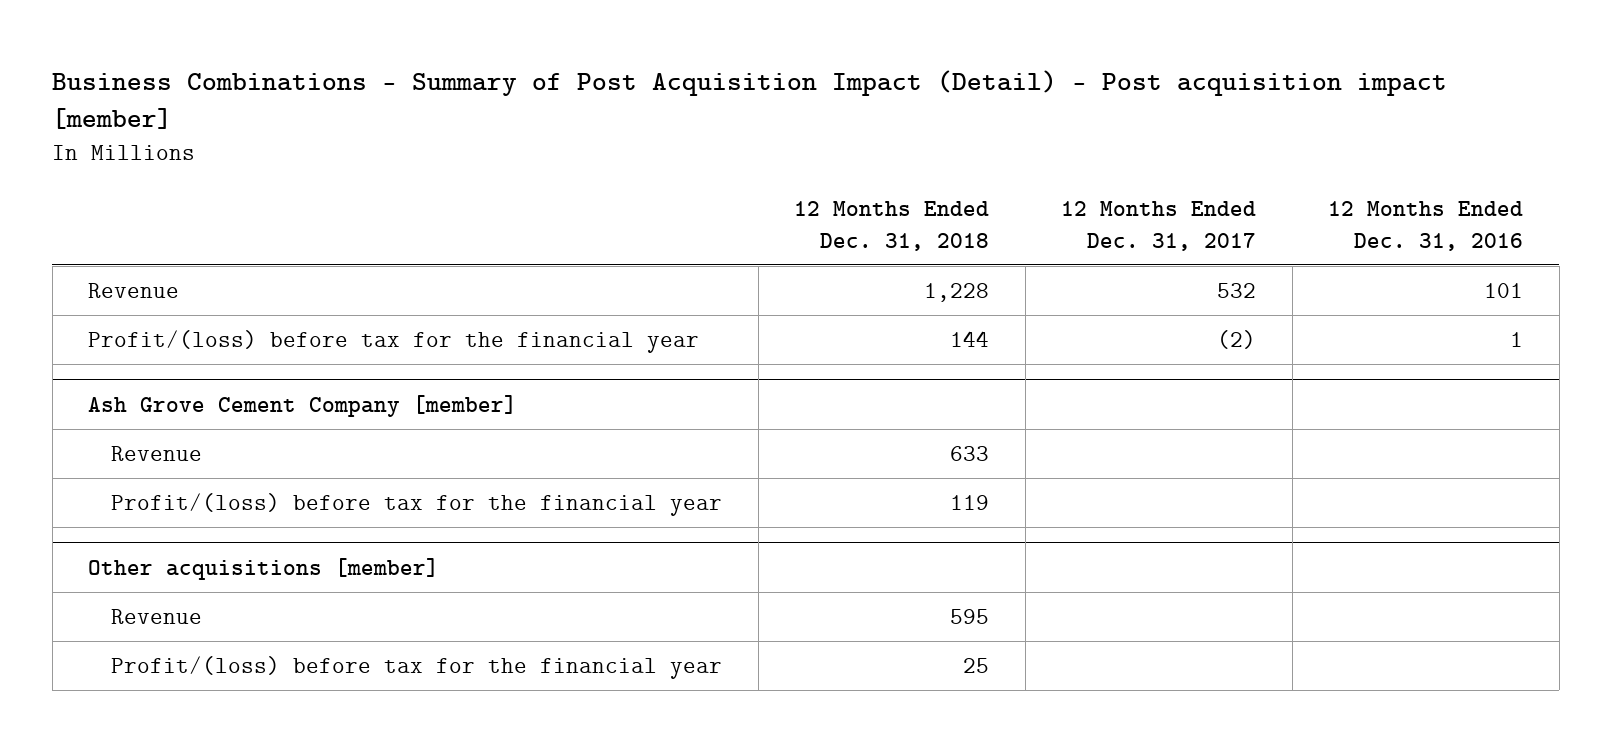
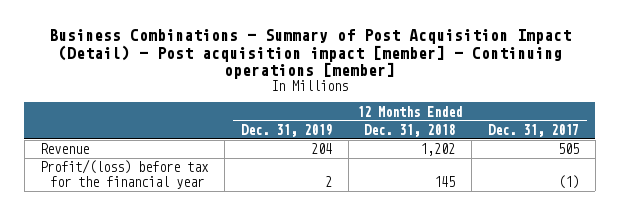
- Business Combinations - Summary of Post Acquisition Impact (Detail) - Post acquisition impact [member]
+ Business Combinations - Summary of Post Acquisition Impact (Detail) - Post acquisition impact [member] - Continuing operations [member]
- | 12 Months Ended Dec. 31, 2018 | 12 Months Ended Dec. 31, 2017 | 12 Months Ended Dec. 31, 2016
+ | 12 Months Ended Dec. 31, 2019 | 12 Months Ended Dec. 31, 2018 | 12 Months Ended Dec. 31, 2017
- Revenue | 1,228 | 532 | 101
- Profit/(loss) before tax for the financial year | 144 | (2) | 1
- Ash Grove Cement Company [member]
- Revenue | 633 | |
- Profit/(loss) before tax for the financial year | 119 | |
- Other acquisitions [member]
- Revenue | 595 | |
- Profit/(loss) before tax for the financial year | 25 | |
+ Revenue | 204 | 1,202 | 505
+ Profit/(loss) before tax for the financial year | 2 | 145 | (1)

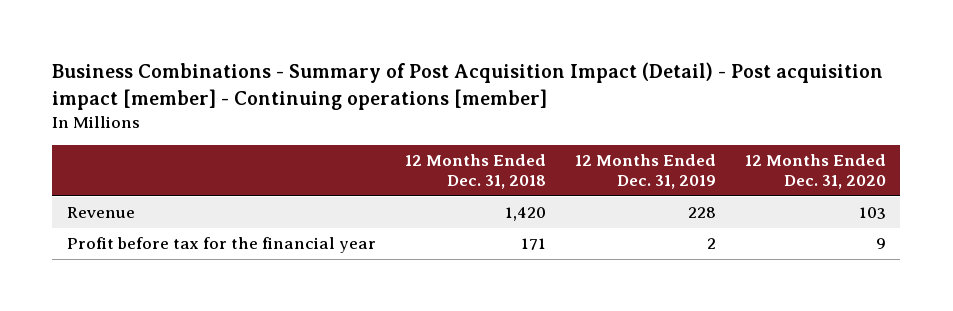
- | 12 Months Ended Dec. 31, 2019 | 12 Months Ended Dec. 31, 2018 | 12 Months Ended Dec. 31, 2017
+ | 12 Months Ended Dec. 31, 2018 | 12 Months Ended Dec. 31, 2019 | 12 Months Ended Dec. 31, 2020
- Revenue | 204 | 1,202 | 505
- Profit/(loss) before tax for the financial year | 2 | 145 | (1)
+ Revenue | 1,420 | 228 | 103
+ Profit before tax for the financial year | 171 | 2 | 9

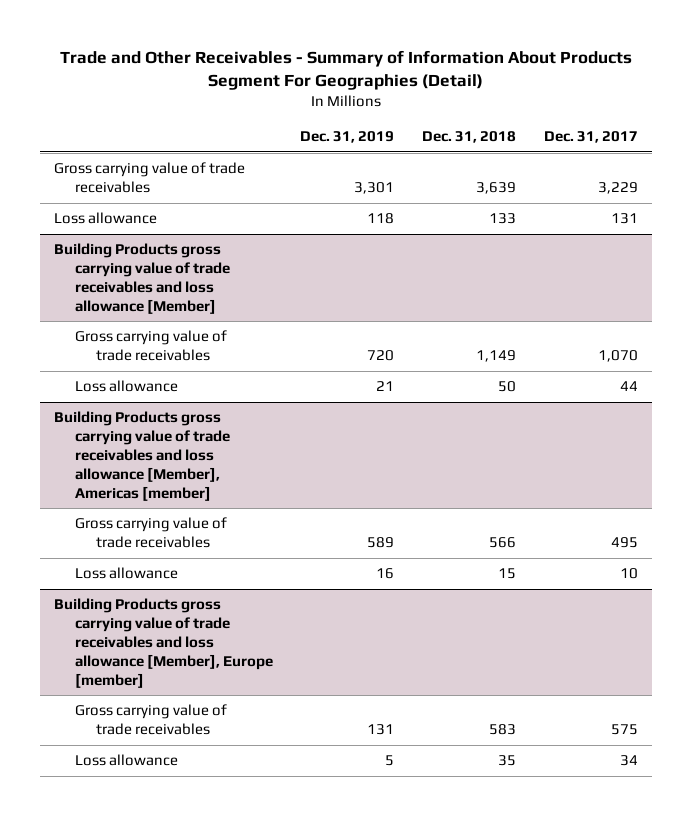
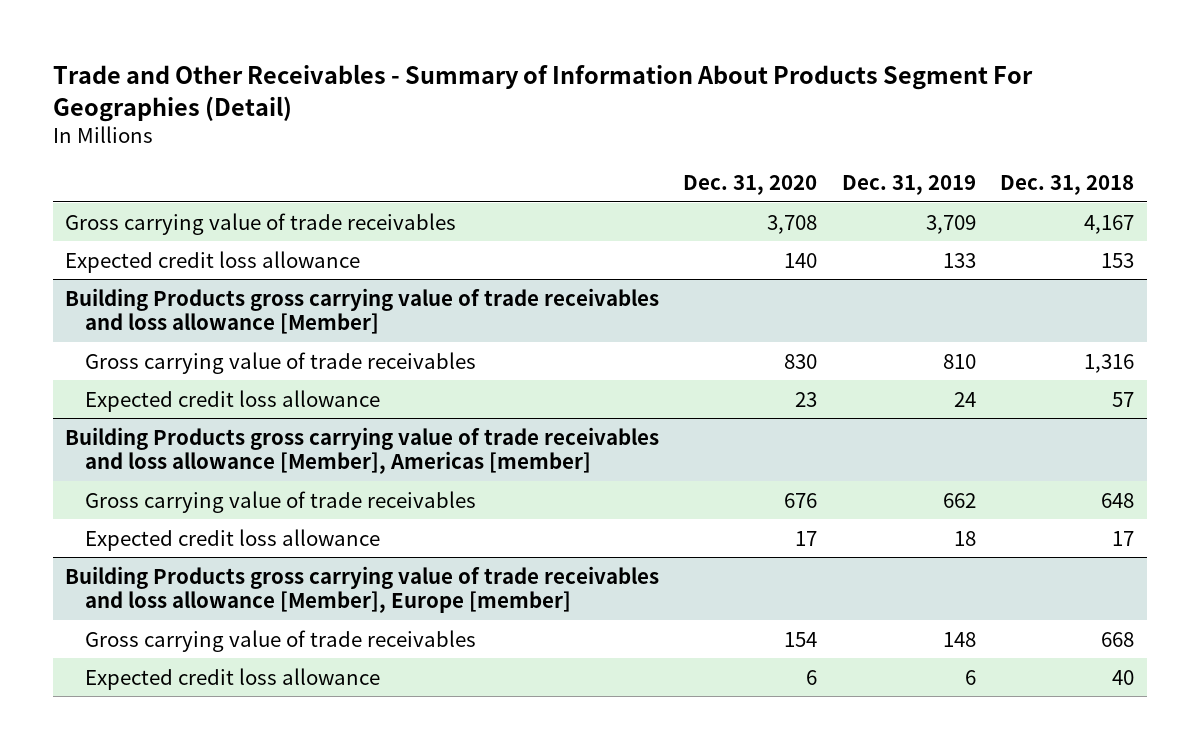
- | Dec. 31, 2019 | Dec. 31, 2018 | Dec. 31, 2017
+ | Dec. 31, 2020 | Dec. 31, 2019 | Dec. 31, 2018
- Gross carrying value of trade receivables | 3,301 | 3,639 | 3,229
- Loss allowance | 118 | 133 | 131
+ Gross carrying value of trade receivables | 3,708 | 3,709 | 4,167
+ Expected credit loss allowance | 140 | 133 | 153
@ Building Products gross carrying value of trade receivables and loss allowance [Member]
- Gross carrying value of trade receivables | 720 | 1,149 | 1,070
- Loss allowance | 21 | 50 | 44
+ Gross carrying value of trade receivables | 830 | 810 | 1,316
+ Expected credit loss allowance | 23 | 24 | 57
@ Building Products gross carrying value of trade receivables and loss allowance [Member], Americas [member]
- Gross carrying value of trade receivables | 589 | 566 | 495
- Loss allowance | 16 | 15 | 10
+ Gross carrying value of trade receivables | 676 | 662 | 648
+ Expected credit loss allowance | 17 | 18 | 17
@ Building Products gross carrying value of trade receivables and loss allowance [Member], Europe [member]
- Gross carrying value of trade receivables | 131 | 583 | 575
- Loss allowance | 5 | 35 | 34
+ Gross carrying value of trade receivables | 154 | 148 | 668
+ Expected credit loss allowance | 6 | 6 | 40

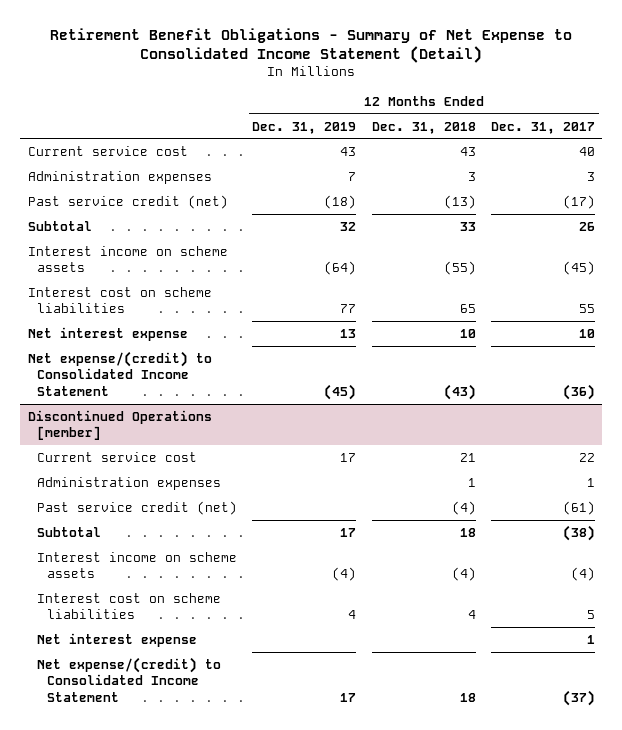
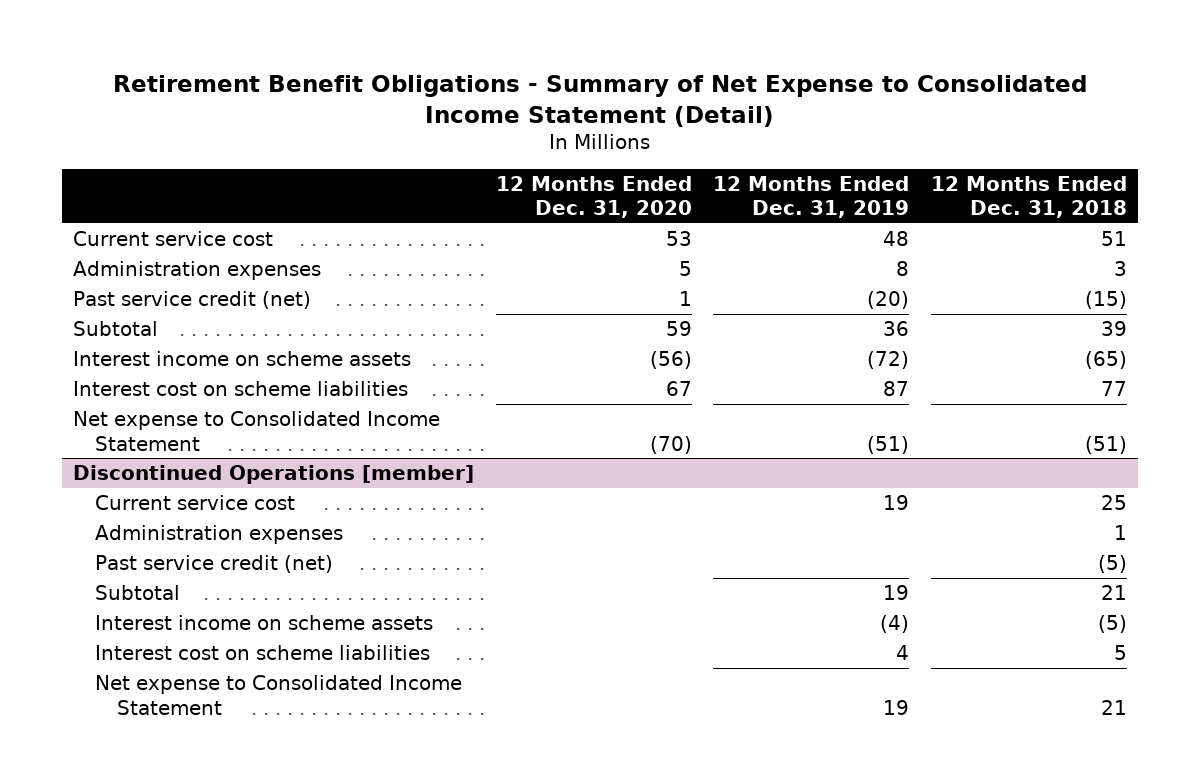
- | 12 Months Ended Dec. 31, 2019 | 12 Months Ended Dec. 31, 2018 | 12 Months Ended Dec. 31, 2017
+ | 12 Months Ended Dec. 31, 2020 | 12 Months Ended Dec. 31, 2019 | 12 Months Ended Dec. 31, 2018
- Current service cost | 43 | 43 | 40
- Administration expenses | 7 | 3 | 3
- Past service credit (net) | (18) | (13) | (17)
- Subtotal | 32 | 33 | 26
- Interest income on scheme assets | (64) | (55) | (45)
- Interest cost on scheme liabilities | 77 | 65 | 55
- Net interest expense | 13 | 10 | 10
- Net expense/(credit) to Consolidated Income Statement | (45) | (43) | (36)
+ Current service cost | 53 | 48 | 51
+ Administration expenses | 5 | 8 | 3
+ Past service credit (net) | 1 | (20) | (15)
+ Subtotal | 59 | 36 | 39
+ Interest income on scheme assets | (56) | (72) | (65)
+ Interest cost on scheme liabilities | 67 | 87 | 77
+ Net expense to Consolidated Income Statement | (70) | (51) | (51)
@ Discontinued Operations [member]
- Current service cost | 17 | 21 | 22
+ Current service cost | | 19 | 25
- Past service credit (net) | | (4) | (61)
- Subtotal | 17 | 18 | (38)
- Interest income on scheme assets | (4) | (4) | (4)
- Interest cost on scheme liabilities | 4 | 4 | 5
- Net interest expense | | | 1
- Net expense/(credit) to Consolidated Income Statement | 17 | 18 | (37)
+ Past service credit (net) | | | (5)
+ Subtotal | | 19 | 21
+ Interest income on scheme assets | | (4) | (5)
+ Interest cost on scheme liabilities | | 4 | 5
+ Net expense to Consolidated Income Statement | | 19 | 21

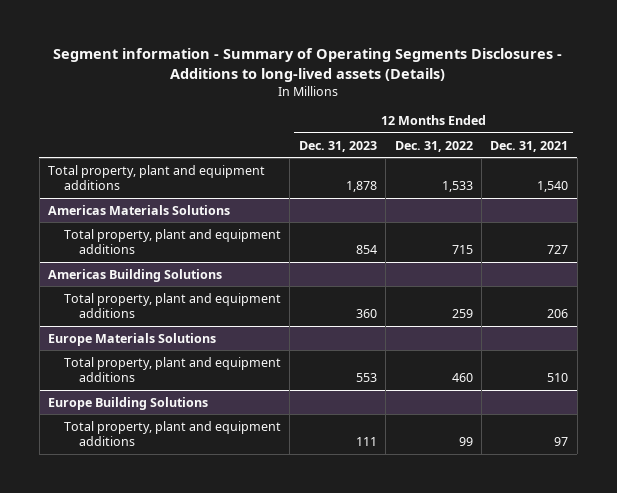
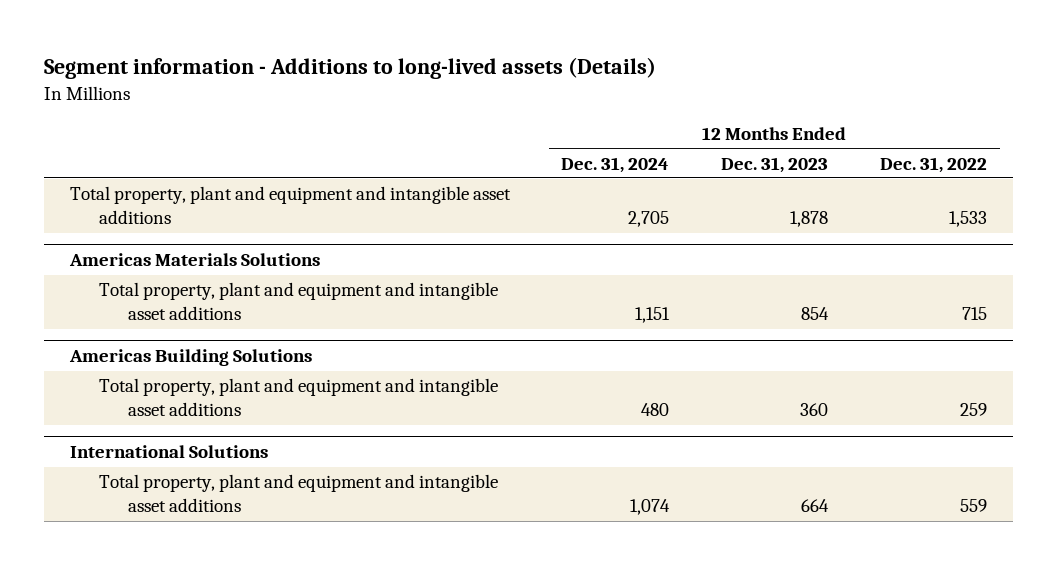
- Segment information - Summary of Operating Segments Disclosures - Additions to long-lived assets (Details)
+ Segment information - Additions to long-lived assets (Details)
- | 12 Months Ended Dec. 31, 2023 | 12 Months Ended Dec. 31, 2022 | 12 Months Ended Dec. 31, 2021
+ | 12 Months Ended Dec. 31, 2024 | 12 Months Ended Dec. 31, 2023 | 12 Months Ended Dec. 31, 2022
- Total property, plant and equipment additions | 1,878 | 1,533 | 1,540
+ Total property, plant and equipment and intangible asset additions | 2,705 | 1,878 | 1,533
@ Americas Materials Solutions
- Total property, plant and equipment additions | 854 | 715 | 727
+ Total property, plant and equipment and intangible asset additions | 1,151 | 854 | 715
@ Americas Building Solutions
- Total property, plant and equipment additions | 360 | 259 | 206
- Europe Materials Solutions
- Total property, plant and equipment additions | 553 | 460 | 510
- Europe Building Solutions
- Total property, plant and equipment additions | 111 | 99 | 97
@ Americas Building Solutions
+ Total property, plant and equipment and intangible asset additions | 480 | 360 | 259
+ International Solutions
+ Total property, plant and equipment and intangible asset additions | 1,074 | 664 | 559

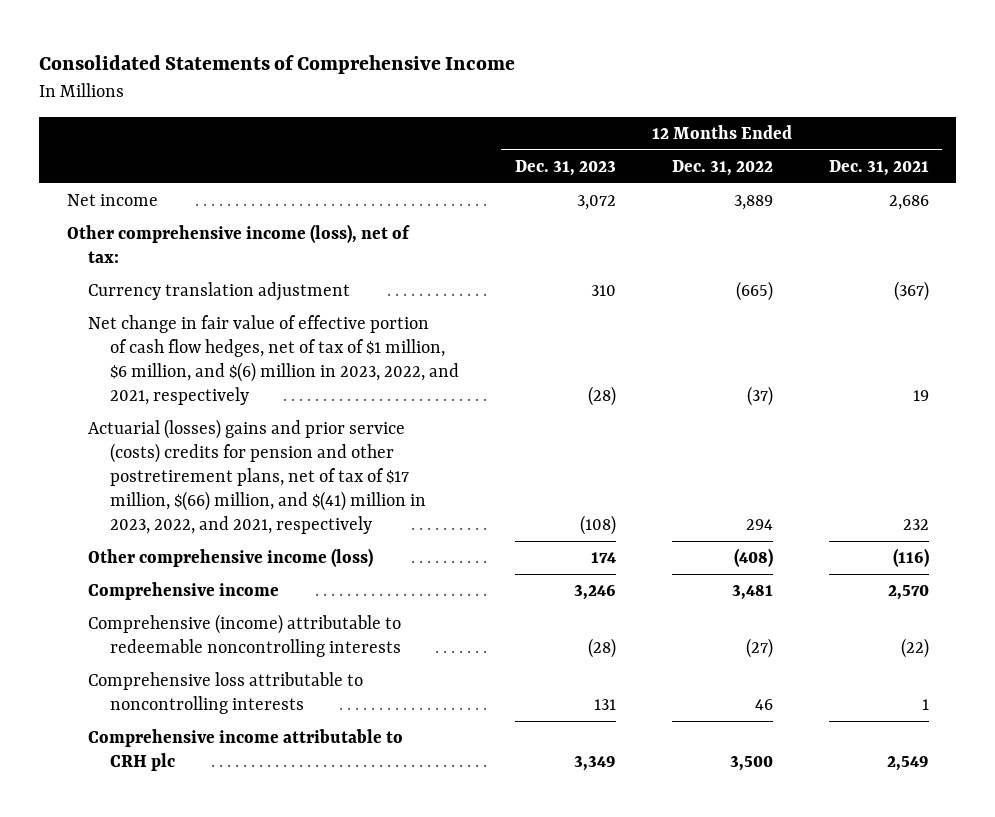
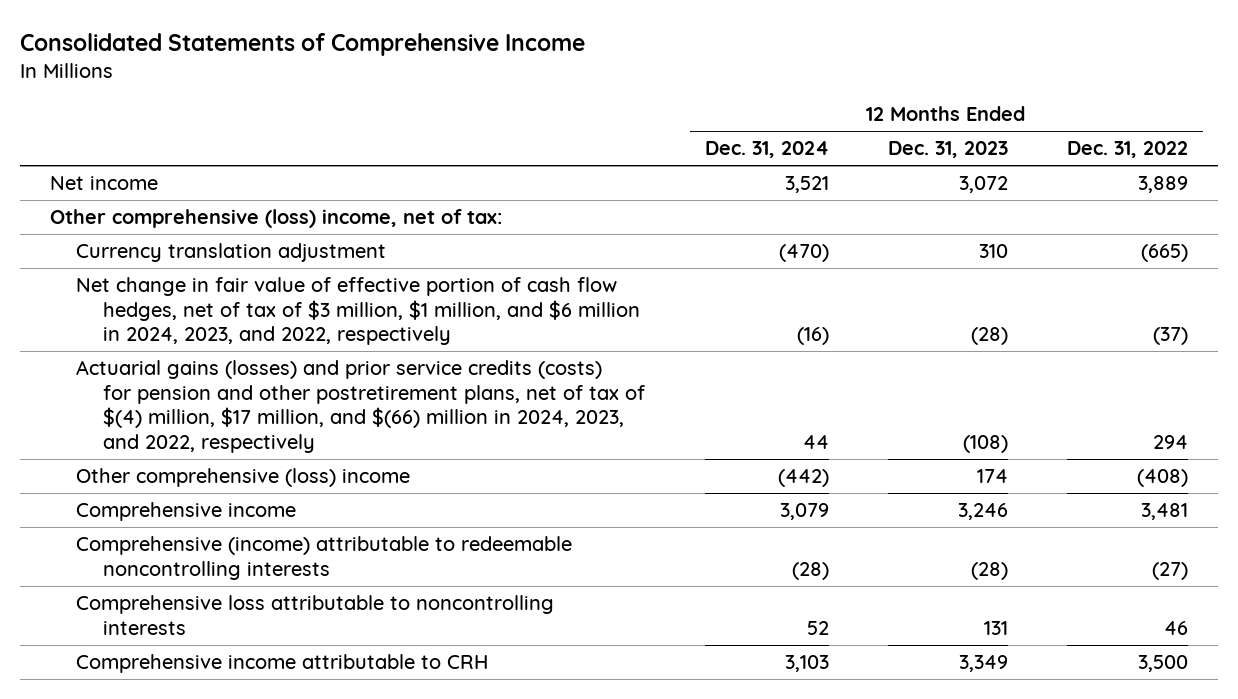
- | 12 Months Ended Dec. 31, 2023 | 12 Months Ended Dec. 31, 2022 | 12 Months Ended Dec. 31, 2021
+ | 12 Months Ended Dec. 31, 2024 | 12 Months Ended Dec. 31, 2023 | 12 Months Ended Dec. 31, 2022
- Other comprehensive income (loss), net of tax:
+ Other comprehensive (loss) income, net of tax:
- Net change in fair value of effective portion of cash flow hedges, net of tax of $1 million, $6 million, and $(6) million in 2023, 2022, and 2021, respectively | (28) | (37) | 19
- Actuarial (losses) gains and prior service (costs) credits for pension and other postretirement plans, net of tax of $17 million, $(66) million, and $(41) million in 2023, 2022, and 2021, respectively | (108) | 294 | 232
- Other comprehensive income (loss) | 174 | (408) | (116)
+ Net change in fair value of effective portion of cash flow hedges, net of tax of $3 million, $1 million, and $6 million in 2024, 2023, and 2022, respectively | (16) | (28) | (37)
+ Actuarial gains (losses) and prior service credits (costs) for pension and other postretirement plans, net of tax of $(4) million, $17 million, and $(66) million in 2024, 2023, and 2022, respectively | 44 | (108) | 294
+ Other comprehensive (loss) income | (442) | 174 | (408)
- Comprehensive income attributable to CRH plc | 3,349 | 3,500 | 2,549
+ Comprehensive income attributable to CRH | 3,103 | 3,349 | 3,500

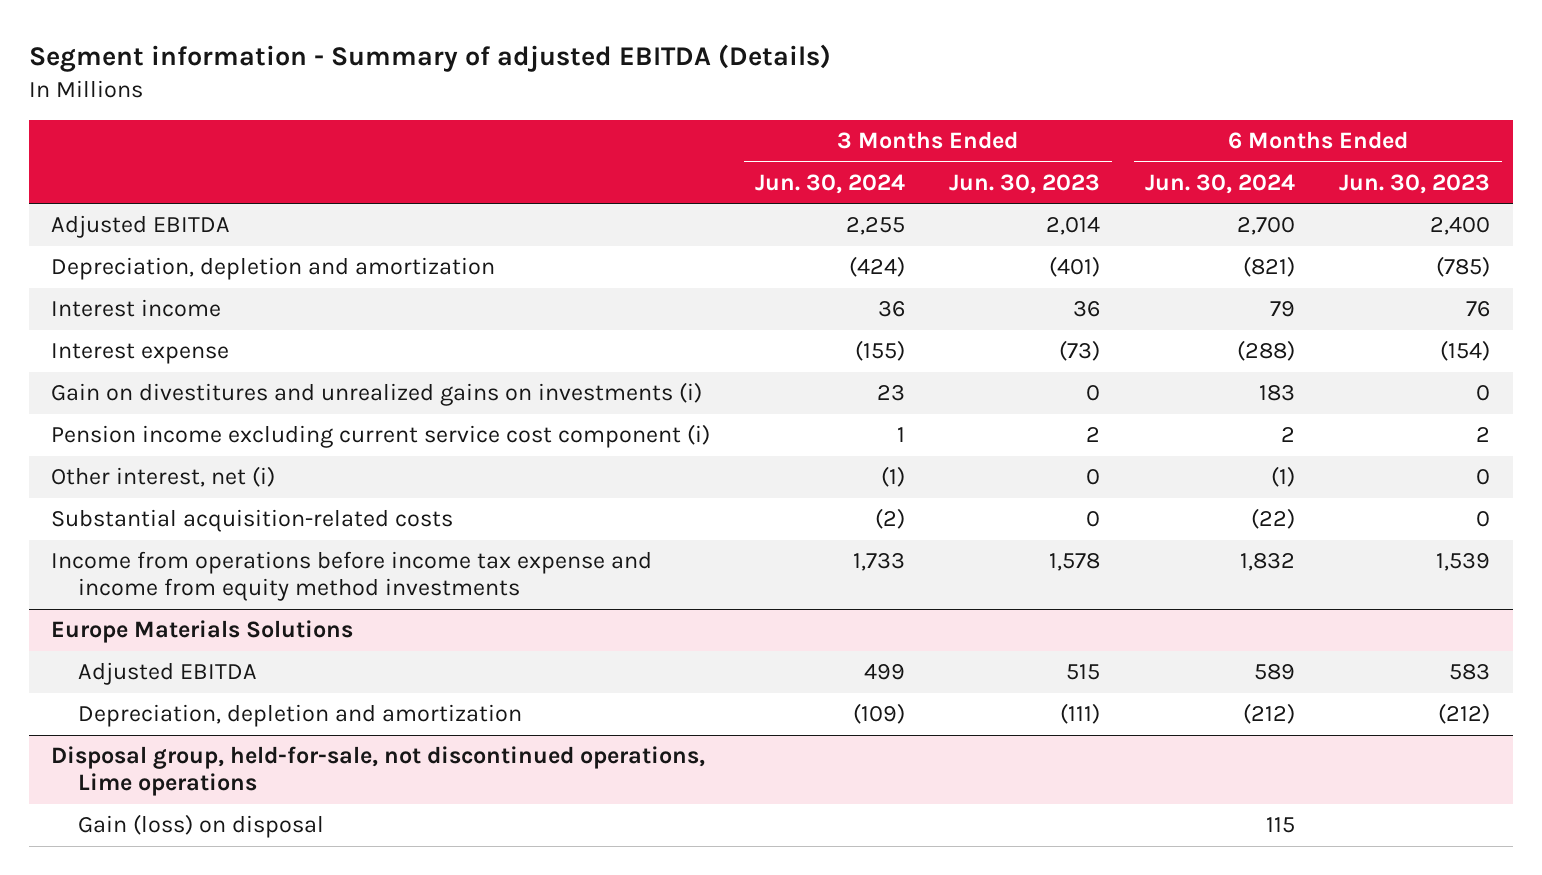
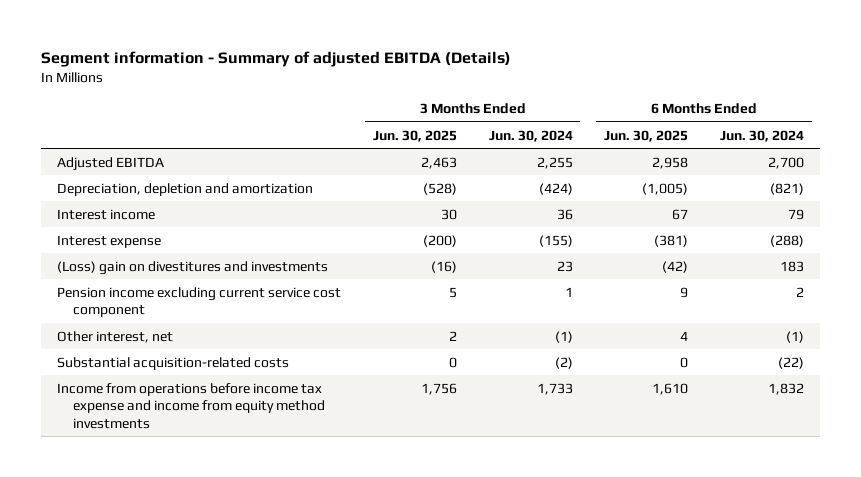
- | 3 Months Ended Jun. 30, 2024 | 3 Months Ended Jun. 30, 2023 | 6 Months Ended Jun. 30, 2024 | 6 Months Ended Jun. 30, 2023
+ | 3 Months Ended Jun. 30, 2025 | 3 Months Ended Jun. 30, 2024 | 6 Months Ended Jun. 30, 2025 | 6 Months Ended Jun. 30, 2024
- Gain on divestitures and unrealized gains on investments (i) | 23 | 0 | 183 | 0
- Pension income excluding current service cost component (i) | 1 | 2 | 2 | 2
- Other interest, net (i) | (1) | 0 | (1) | 0
+ (Loss) gain on divestitures and investments | (16) | 23 | (42) | 183
+ Pension income excluding current service cost component | 5 | 1 | 9 | 2
+ Other interest, net | 2 | (1) | 4 | (1)
- Europe Materials Solutions
- Adjusted EBITDA | 499 | 515 | 589 | 583
- Depreciation, depletion and amortization | (109) | (111) | (212) | (212)
- Disposal group, held-for-sale, not discontinued operations, Lime operations
- Gain (loss) on disposal | | | 115 |

